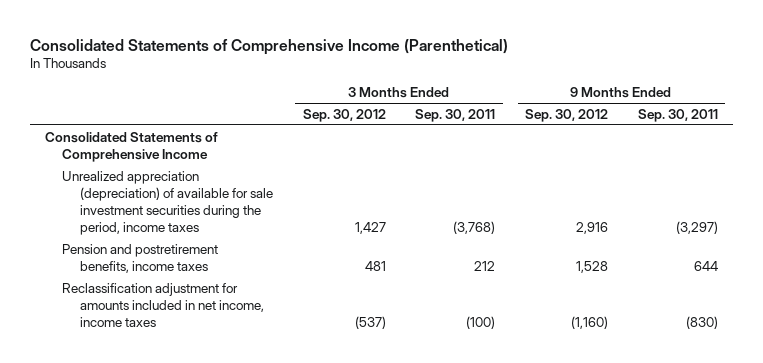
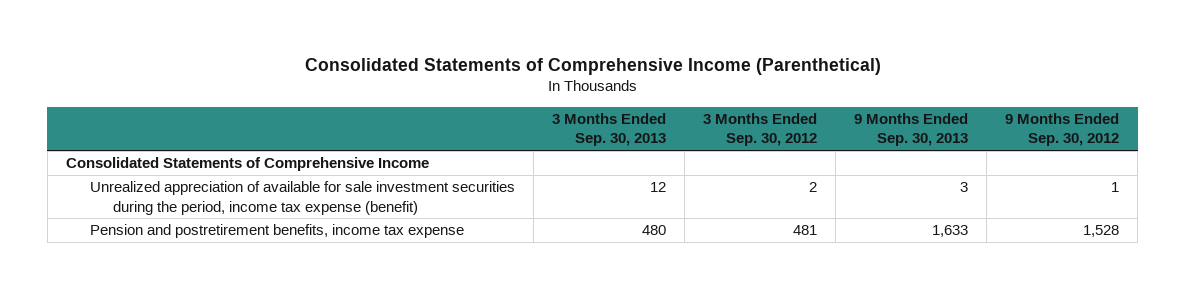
- | 3 Months Ended Sep. 30, 2012 | 3 Months Ended Sep. 30, 2011 | 9 Months Ended Sep. 30, 2012 | 9 Months Ended Sep. 30, 2011
+ | 3 Months Ended Sep. 30, 2013 | 3 Months Ended Sep. 30, 2012 | 9 Months Ended Sep. 30, 2013 | 9 Months Ended Sep. 30, 2012
- Unrealized appreciation (depreciation) of available for sale investment securities during the period, income taxes | 1,427 | (3,768) | 2,916 | (3,297)
- Pension and postretirement benefits, income taxes | 481 | 212 | 1,528 | 644
- Reclassification adjustment for amounts included in net income, income taxes | (537) | (100) | (1,160) | (830)
+ Unrealized appreciation of available for sale investment securities during the period, income tax expense (benefit) | 12 | 2 | 3 | 1
+ Pension and postretirement benefits, income tax expense | 480 | 481 | 1,633 | 1,528

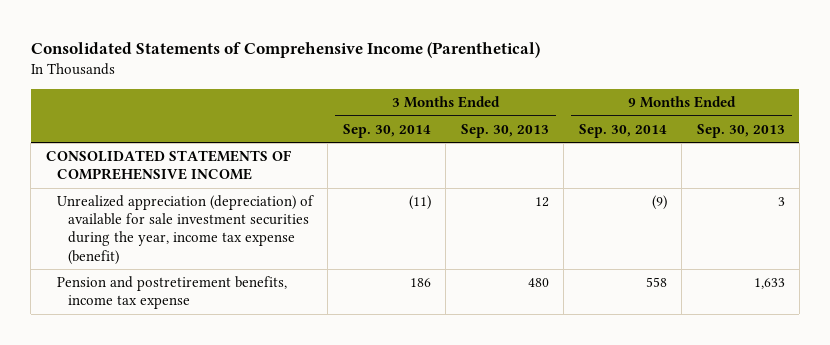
- | 3 Months Ended Sep. 30, 2013 | 3 Months Ended Sep. 30, 2012 | 9 Months Ended Sep. 30, 2013 | 9 Months Ended Sep. 30, 2012
+ | 3 Months Ended Sep. 30, 2014 | 3 Months Ended Sep. 30, 2013 | 9 Months Ended Sep. 30, 2014 | 9 Months Ended Sep. 30, 2013
- Consolidated Statements of Comprehensive Income
- Unrealized appreciation of available for sale investment securities during the period, income tax expense (benefit) | 12 | 2 | 3 | 1
+ CONSOLIDATED STATEMENTS OF COMPREHENSIVE INCOME
+ Unrealized appreciation (depreciation) of available for sale investment securities during the year, income tax expense (benefit) | (11) | 12 | (9) | 3

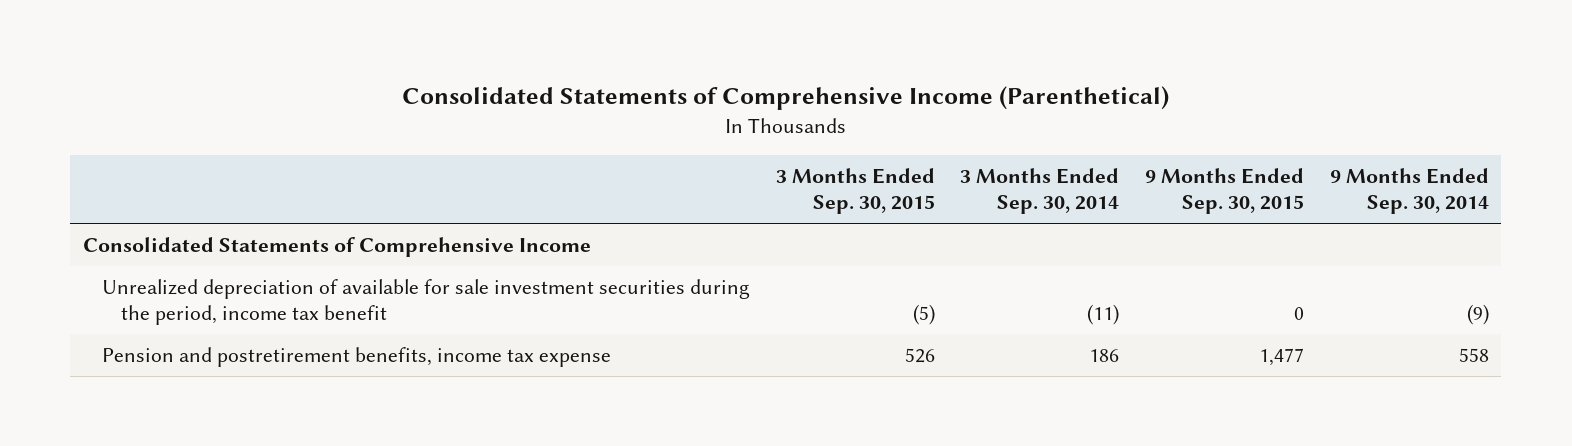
- | 3 Months Ended Sep. 30, 2014 | 3 Months Ended Sep. 30, 2013 | 9 Months Ended Sep. 30, 2014 | 9 Months Ended Sep. 30, 2013
+ | 3 Months Ended Sep. 30, 2015 | 3 Months Ended Sep. 30, 2014 | 9 Months Ended Sep. 30, 2015 | 9 Months Ended Sep. 30, 2014
- CONSOLIDATED STATEMENTS OF COMPREHENSIVE INCOME
- Unrealized appreciation (depreciation) of available for sale investment securities during the year, income tax expense (benefit) | (11) | 12 | (9) | 3
+ Consolidated Statements of Comprehensive Income
+ Unrealized depreciation of available for sale investment securities during the period, income tax benefit | (5) | (11) | 0 | (9)

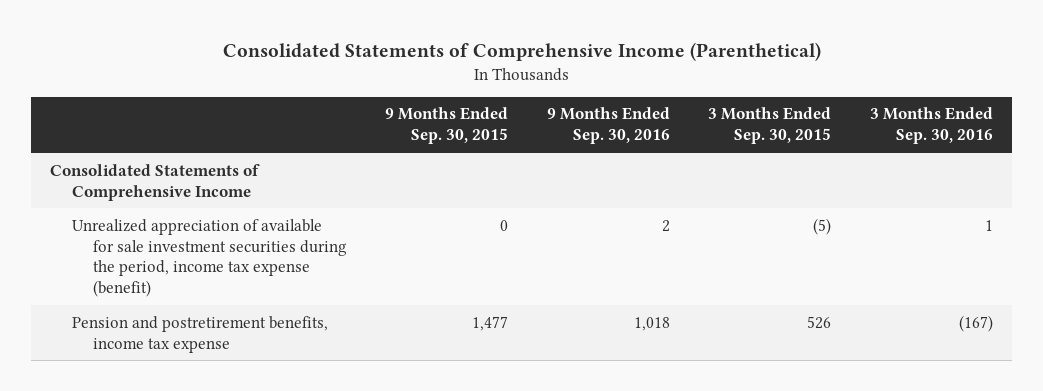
- | 3 Months Ended Sep. 30, 2015 | 3 Months Ended Sep. 30, 2014 | 9 Months Ended Sep. 30, 2015 | 9 Months Ended Sep. 30, 2014
+ | 9 Months Ended Sep. 30, 2015 | 9 Months Ended Sep. 30, 2016 | 3 Months Ended Sep. 30, 2015 | 3 Months Ended Sep. 30, 2016
- Unrealized depreciation of available for sale investment securities during the period, income tax benefit | (5) | (11) | 0 | (9)
+ Unrealized appreciation of available for sale investment securities during the period, income tax expense (benefit) | 0 | 2 | (5) | 1

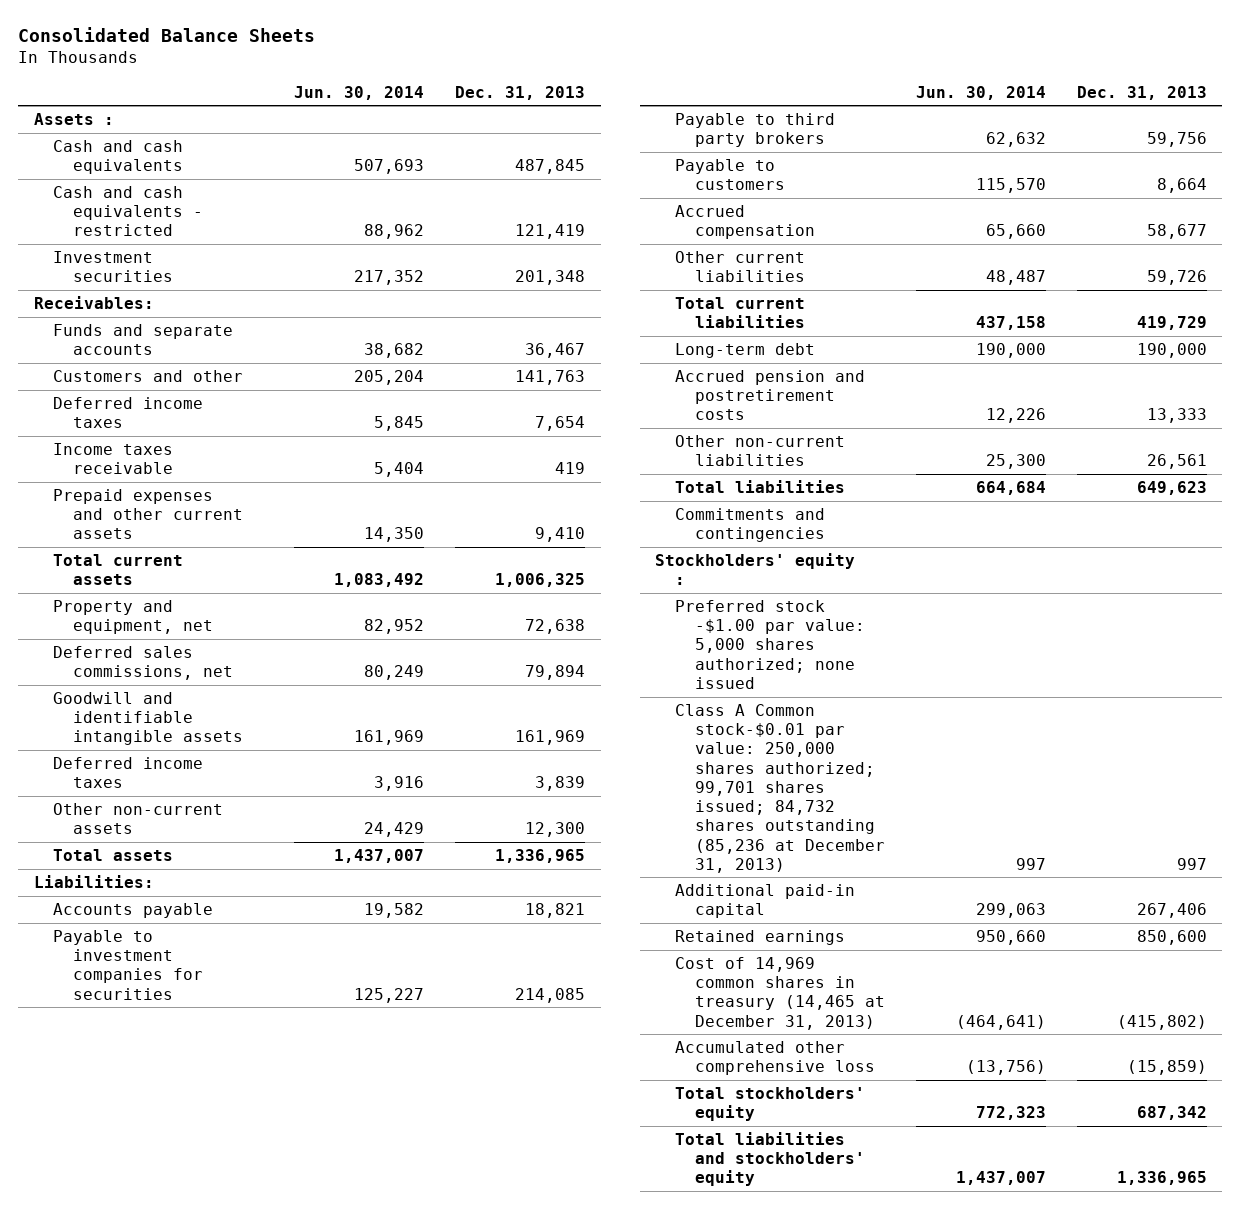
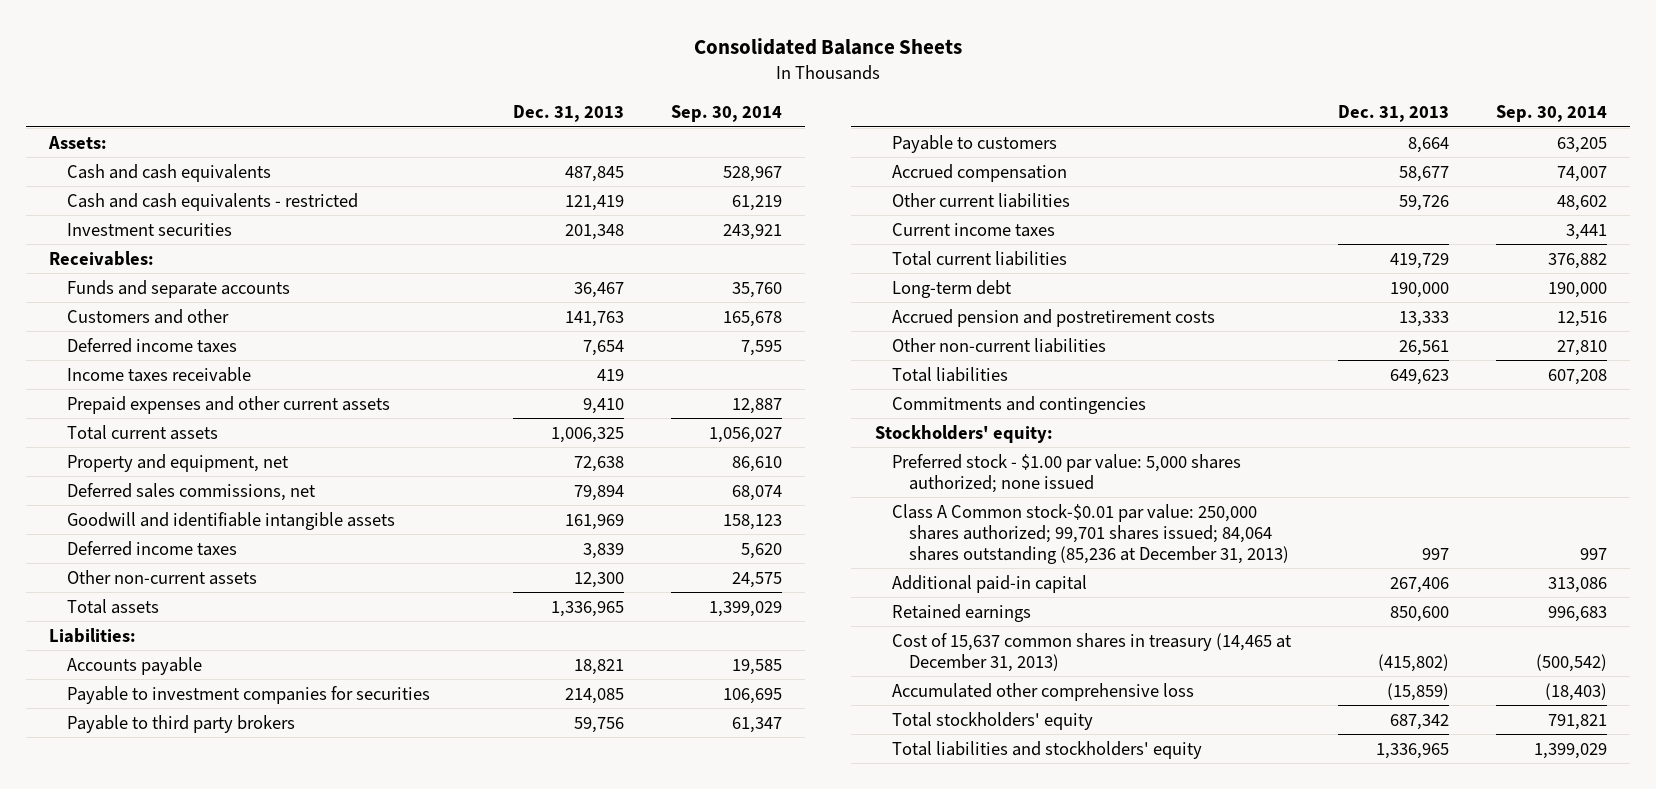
- | Jun. 30, 2014 | Dec. 31, 2013
+ | Dec. 31, 2013 | Sep. 30, 2014
- Assets :
+ Assets:
+ Current income taxes | | 3,441
- Stockholders' equity :
- Preferred stock -$1.00 par value: 5,000 shares authorized; none issued
- Class A Common stock-$0.01 par value: 250,000 shares authorized; 99,701 shares issued; 84,732 shares outstanding (85,236 at December 31, 2013) | 997 | 997
+ Stockholders' equity:
+ Preferred stock - $1.00 par value: 5,000 shares authorized; none issued
+ Class A Common stock-$0.01 par value: 250,000 shares authorized; 99,701 shares issued; 84,064 shares outstanding (85,236 at December 31, 2013) | 997 | 997
- Cost of 14,969 common shares in treasury (14,465 at December 31, 2013) | (464,641) | (415,802)
+ Cost of 15,637 common shares in treasury (14,465 at December 31, 2013) | (415,802) | (500,542)

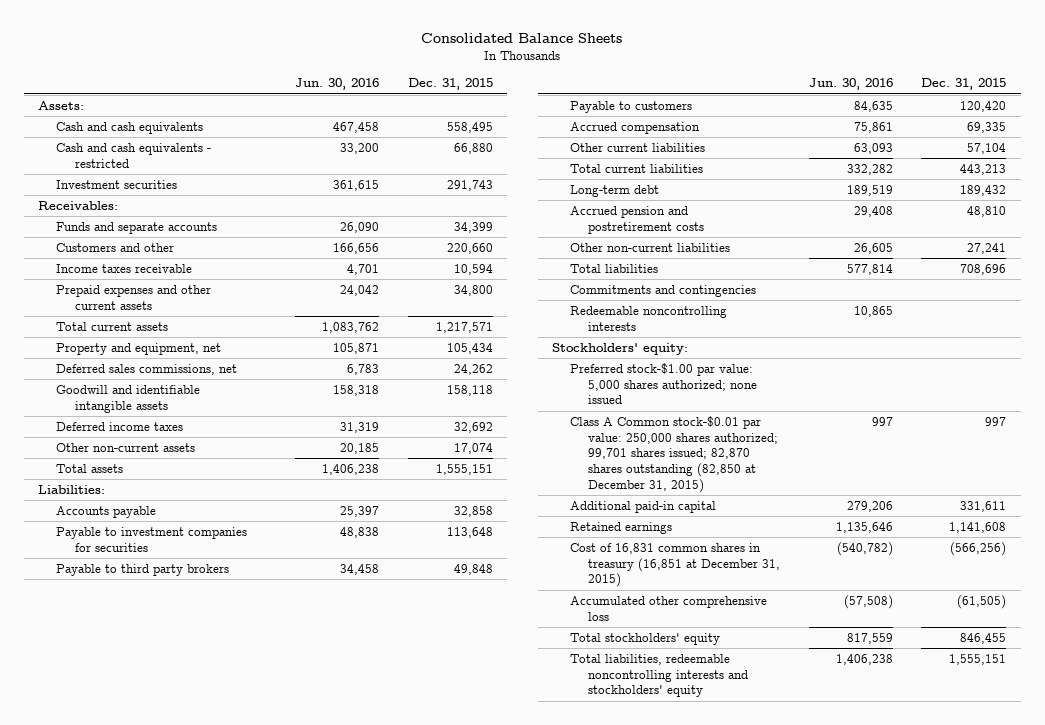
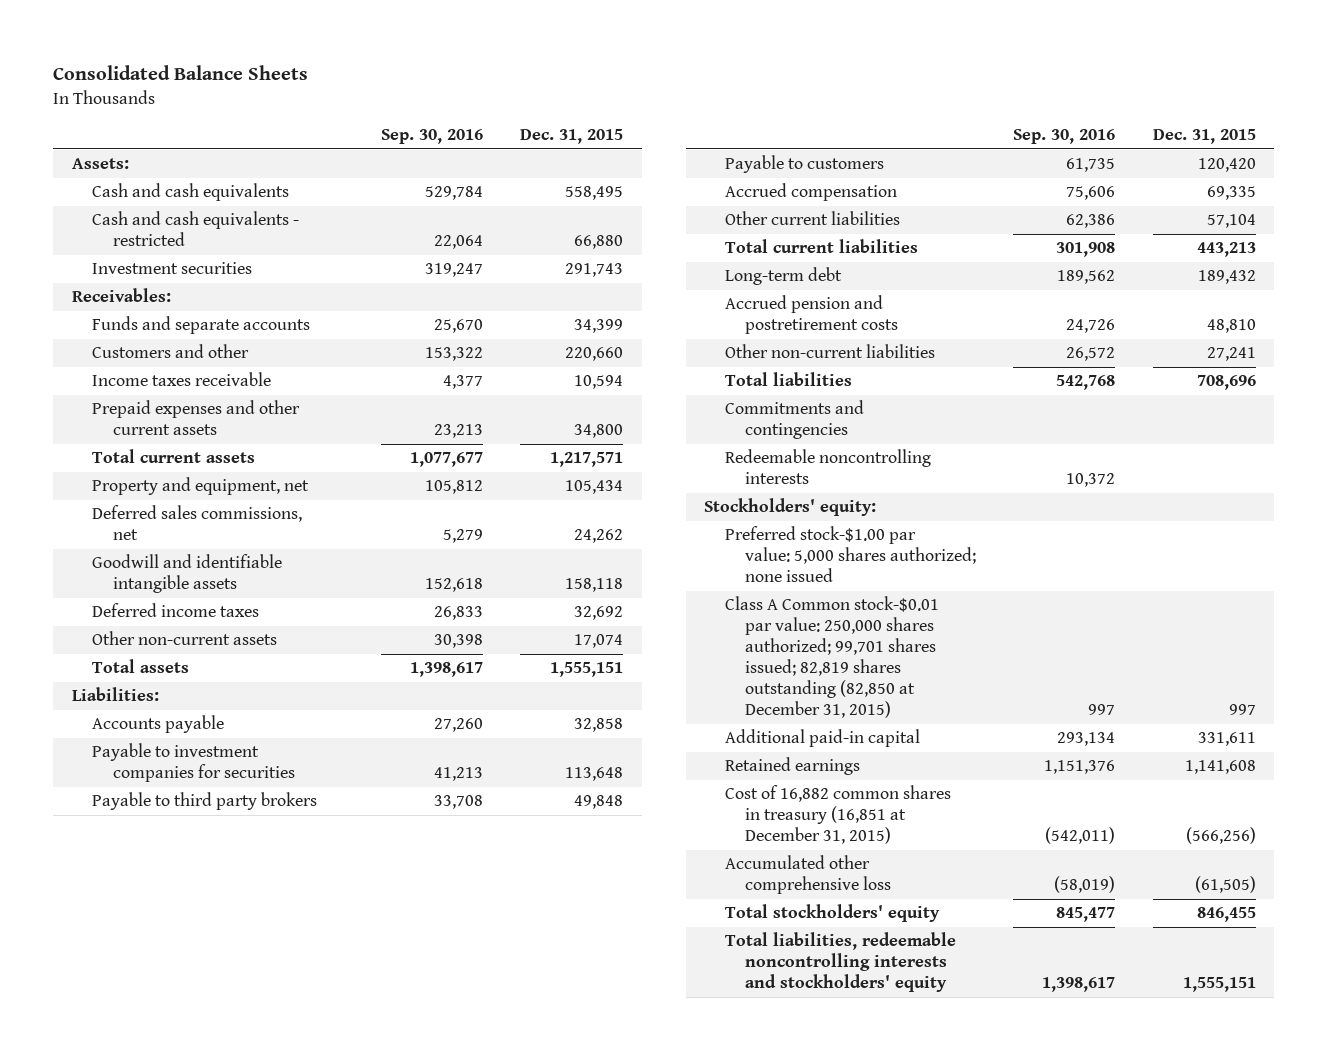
- | Jun. 30, 2016 | Dec. 31, 2015
+ | Sep. 30, 2016 | Dec. 31, 2015
- Class A Common stock-$0.01 par value: 250,000 shares authorized; 99,701 shares issued; 82,870 shares outstanding (82,850 at December 31, 2015) | 997 | 997
+ Class A Common stock-$0.01 par value: 250,000 shares authorized; 99,701 shares issued; 82,819 shares outstanding (82,850 at December 31, 2015) | 997 | 997
- Cost of 16,831 common shares in treasury (16,851 at December 31, 2015) | (540,782) | (566,256)
+ Cost of 16,882 common shares in treasury (16,851 at December 31, 2015) | (542,011) | (566,256)

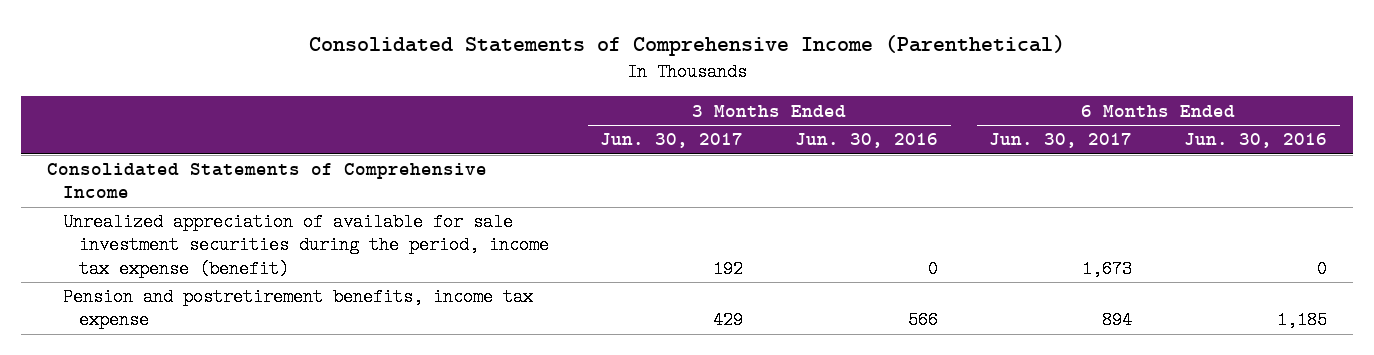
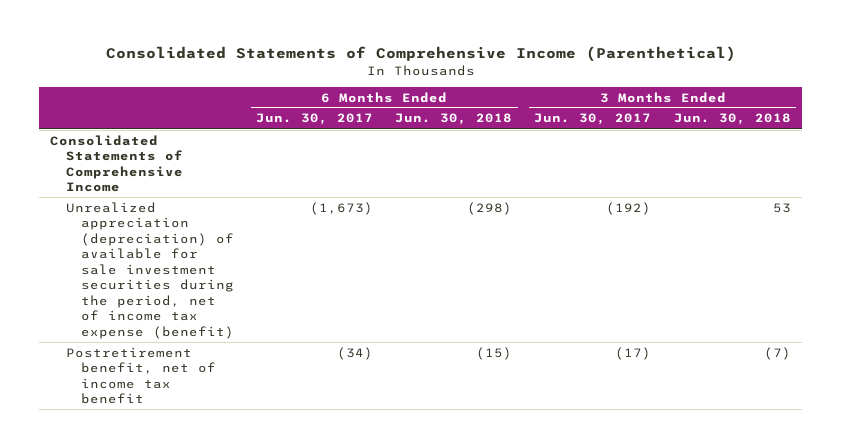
- | 3 Months Ended Jun. 30, 2017 | 3 Months Ended Jun. 30, 2016 | 6 Months Ended Jun. 30, 2017 | 6 Months Ended Jun. 30, 2016
+ | 6 Months Ended Jun. 30, 2017 | 6 Months Ended Jun. 30, 2018 | 3 Months Ended Jun. 30, 2017 | 3 Months Ended Jun. 30, 2018
- Unrealized appreciation of available for sale investment securities during the period, income tax expense (benefit) | 192 | 0 | 1,673 | 0
- Pension and postretirement benefits, income tax expense | 429 | 566 | 894 | 1,185
+ Unrealized appreciation (depreciation) of available for sale investment securities during the period, net of income tax expense (benefit) | (1,673) | (298) | (192) | 53
+ Postretirement benefit, net of income tax benefit | (34) | (15) | (17) | (7)

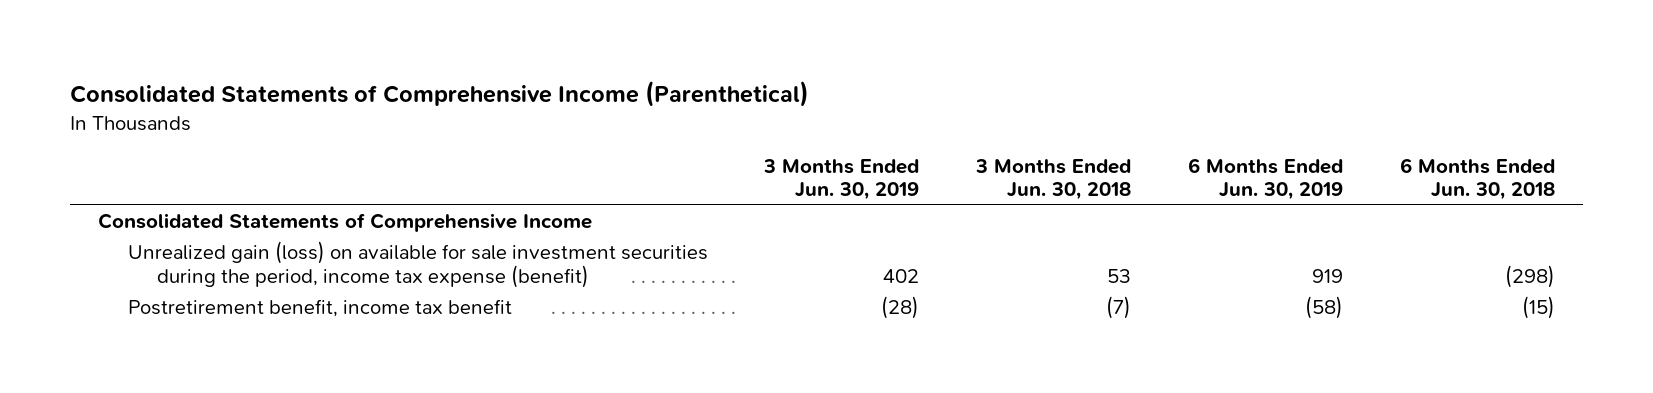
- | 6 Months Ended Jun. 30, 2017 | 6 Months Ended Jun. 30, 2018 | 3 Months Ended Jun. 30, 2017 | 3 Months Ended Jun. 30, 2018
+ | 3 Months Ended Jun. 30, 2019 | 3 Months Ended Jun. 30, 2018 | 6 Months Ended Jun. 30, 2019 | 6 Months Ended Jun. 30, 2018
- Unrealized appreciation (depreciation) of available for sale investment securities during the period, net of income tax expense (benefit) | (1,673) | (298) | (192) | 53
- Postretirement benefit, net of income tax benefit | (34) | (15) | (17) | (7)
+ Unrealized gain (loss) on available for sale investment securities during the period, income tax expense (benefit) | 402 | 53 | 919 | (298)
+ Postretirement benefit, income tax benefit | (28) | (7) | (58) | (15)

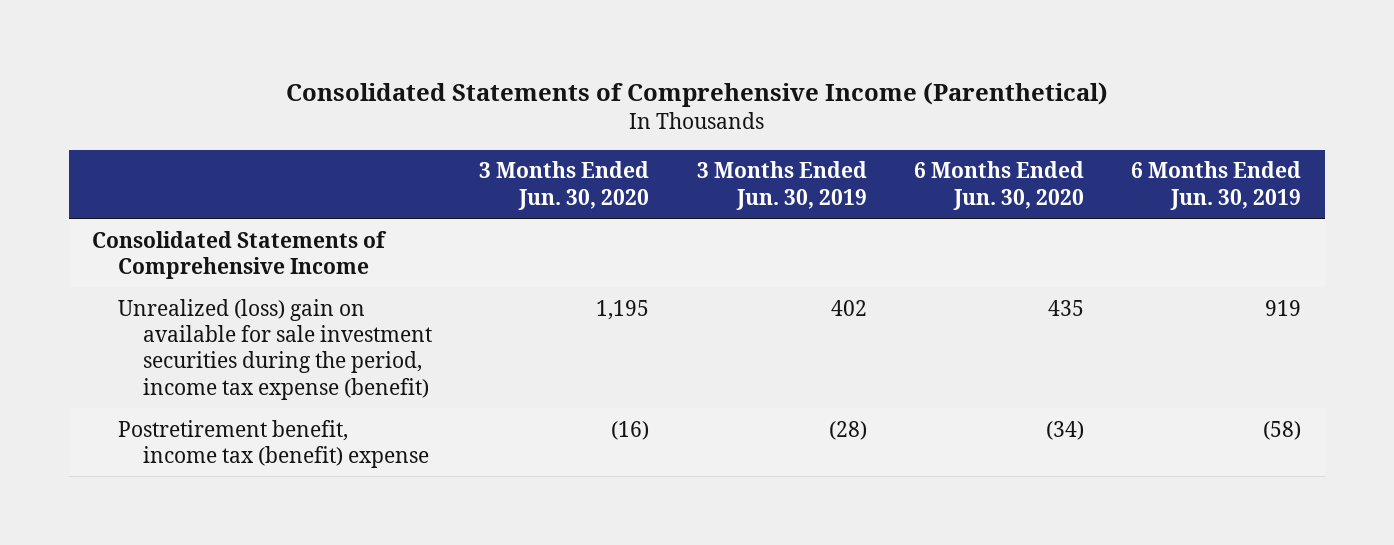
- | 3 Months Ended Jun. 30, 2019 | 3 Months Ended Jun. 30, 2018 | 6 Months Ended Jun. 30, 2019 | 6 Months Ended Jun. 30, 2018
+ | 3 Months Ended Jun. 30, 2020 | 3 Months Ended Jun. 30, 2019 | 6 Months Ended Jun. 30, 2020 | 6 Months Ended Jun. 30, 2019
- Unrealized gain (loss) on available for sale investment securities during the period, income tax expense (benefit) | 402 | 53 | 919 | (298)
- Postretirement benefit, income tax benefit | (28) | (7) | (58) | (15)
+ Unrealized (loss) gain on available for sale investment securities during the period, income tax expense (benefit) | 1,195 | 402 | 435 | 919
+ Postretirement benefit, income tax (benefit) expense | (16) | (28) | (34) | (58)

